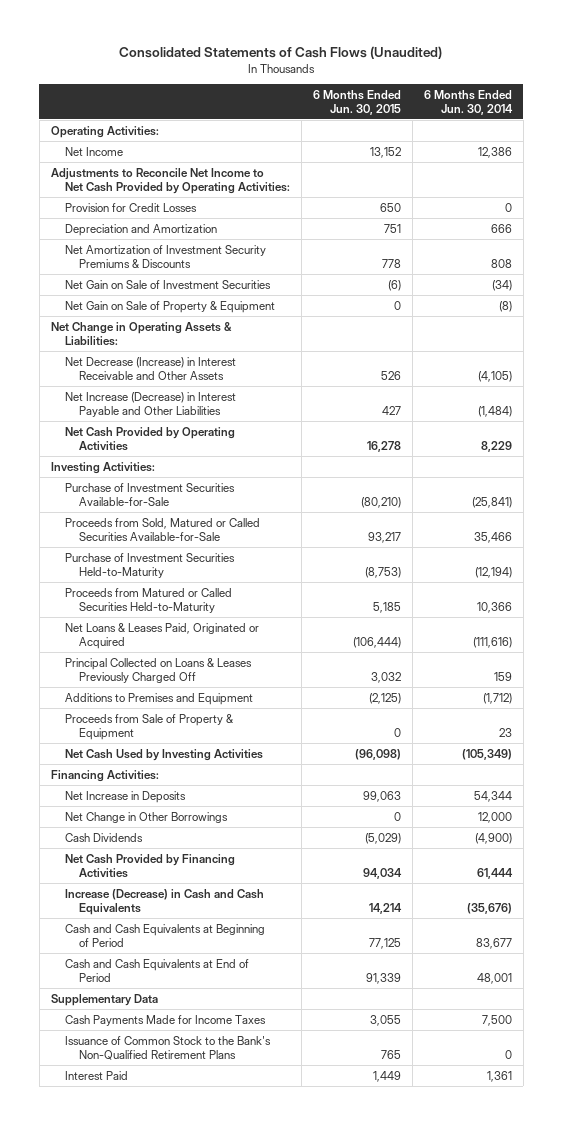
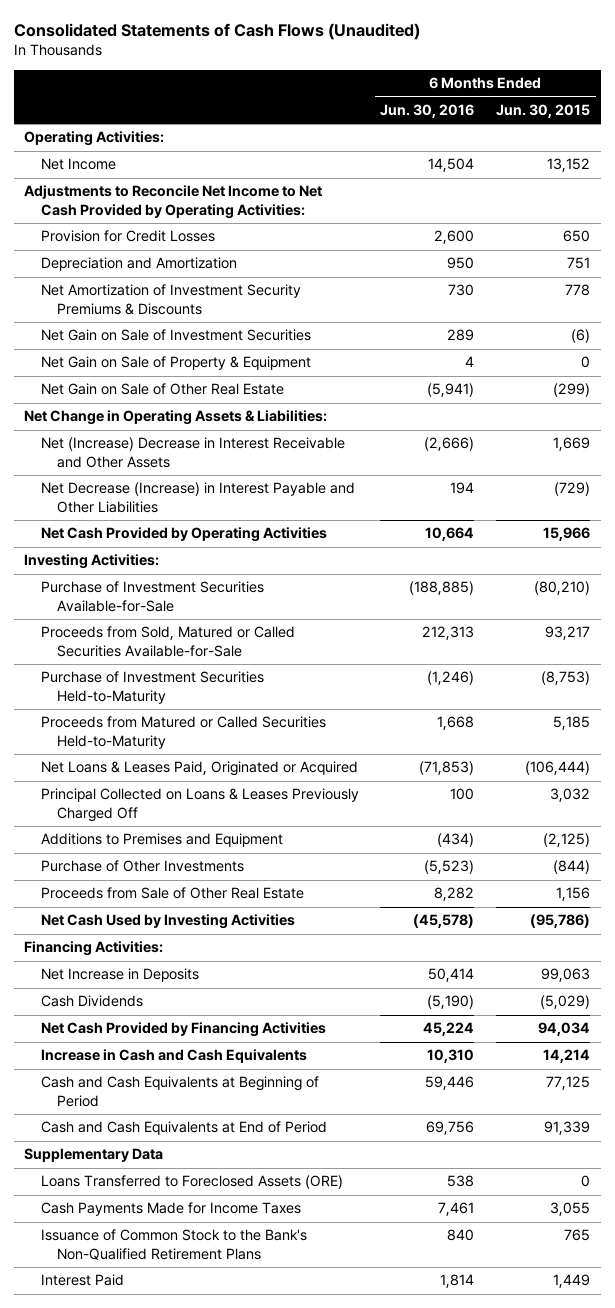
- | 6 Months Ended Jun. 30, 2015 | 6 Months Ended Jun. 30, 2014
+ | 6 Months Ended Jun. 30, 2016 | 6 Months Ended Jun. 30, 2015
+ Net Gain on Sale of Other Real Estate | (5,941) | (299)
- Net Decrease (Increase) in Interest Receivable and Other Assets | 526 | (4,105)
- Net Increase (Decrease) in Interest Payable and Other Liabilities | 427 | (1,484)
- Net Cash Provided by Operating Activities | 16,278 | 8,229
+ Net (Increase) Decrease in Interest Receivable and Other Assets | (2,666) | 1,669
+ Net Decrease (Increase) in Interest Payable and Other Liabilities | 194 | (729)
+ Net Cash Provided by Operating Activities | 10,664 | 15,966
- Proceeds from Sale of Property & Equipment | 0 | 23
- Net Cash Used by Investing Activities | (96,098) | (105,349)
+ Purchase of Other Investments | (5,523) | (844)
+ Proceeds from Sale of Other Real Estate | 8,282 | 1,156
+ Net Cash Used by Investing Activities | (45,578) | (95,786)
- Net Change in Other Borrowings | 0 | 12,000
- Increase (Decrease) in Cash and Cash Equivalents | 14,214 | (35,676)
+ Increase in Cash and Cash Equivalents | 10,310 | 14,214
+ Loans Transferred to Foreclosed Assets (ORE) | 538 | 0

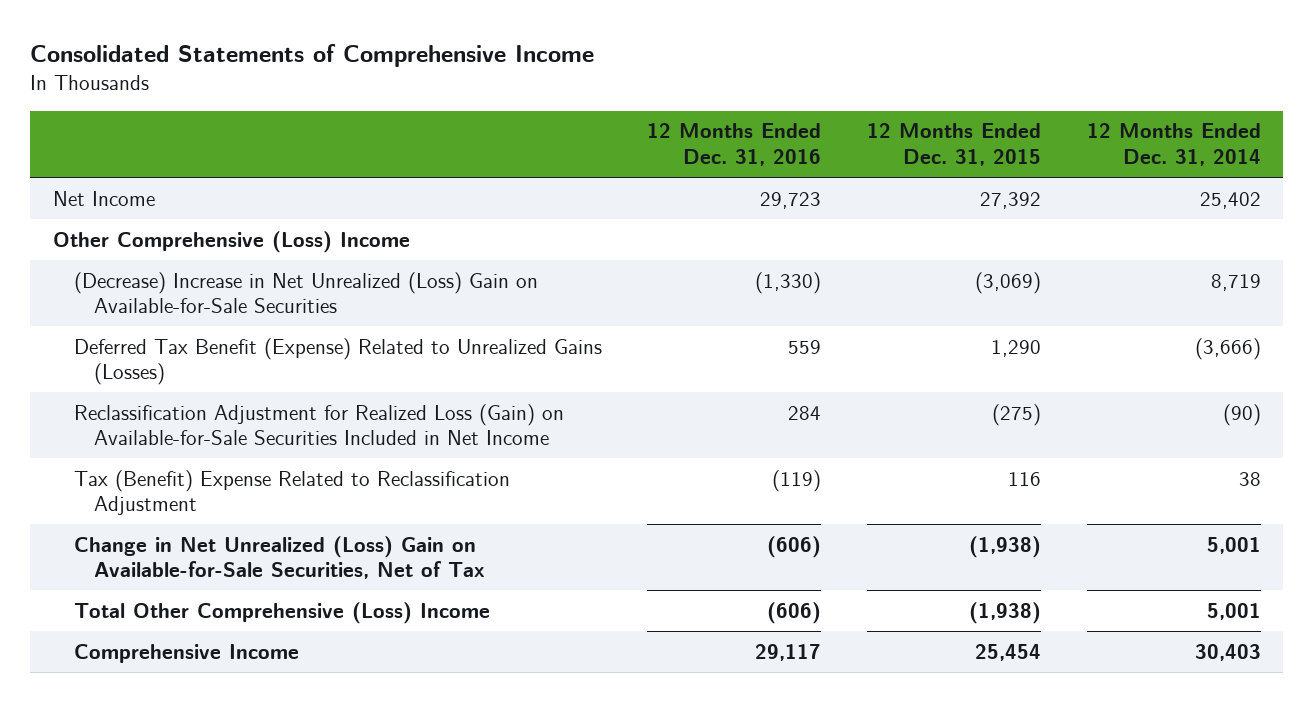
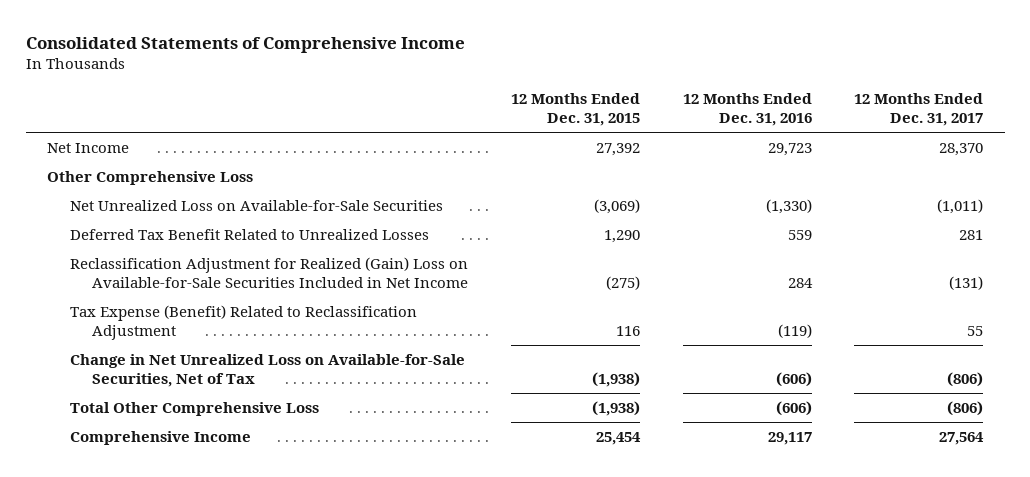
- | 12 Months Ended Dec. 31, 2016 | 12 Months Ended Dec. 31, 2015 | 12 Months Ended Dec. 31, 2014
+ | 12 Months Ended Dec. 31, 2015 | 12 Months Ended Dec. 31, 2016 | 12 Months Ended Dec. 31, 2017
- Other Comprehensive (Loss) Income
- (Decrease) Increase in Net Unrealized (Loss) Gain on Available-for-Sale Securities | (1,330) | (3,069) | 8,719
- Deferred Tax Benefit (Expense) Related to Unrealized Gains (Losses) | 559 | 1,290 | (3,666)
- Reclassification Adjustment for Realized Loss (Gain) on Available-for-Sale Securities Included in Net Income | 284 | (275) | (90)
- Tax (Benefit) Expense Related to Reclassification Adjustment | (119) | 116 | 38
- Change in Net Unrealized (Loss) Gain on Available-for-Sale Securities, Net of Tax | (606) | (1,938) | 5,001
- Total Other Comprehensive (Loss) Income | (606) | (1,938) | 5,001
+ Other Comprehensive Loss
+ Net Unrealized Loss on Available-for-Sale Securities | (3,069) | (1,330) | (1,011)
+ Deferred Tax Benefit Related to Unrealized Losses | 1,290 | 559 | 281
+ Reclassification Adjustment for Realized (Gain) Loss on Available-for-Sale Securities Included in Net Income | (275) | 284 | (131)
+ Tax Expense (Benefit) Related to Reclassification Adjustment | 116 | (119) | 55
+ Change in Net Unrealized Loss on Available-for-Sale Securities, Net of Tax | (1,938) | (606) | (806)
+ Total Other Comprehensive Loss | (1,938) | (606) | (806)

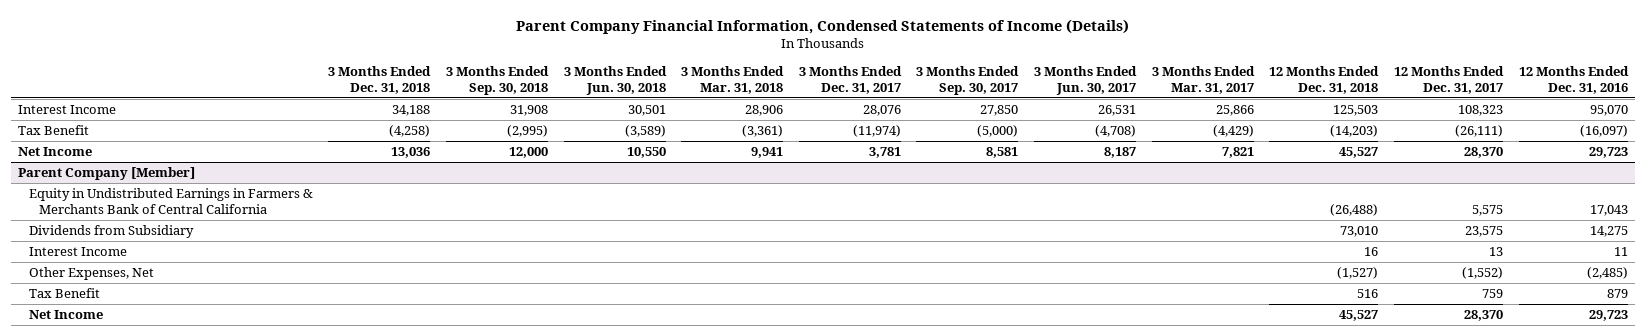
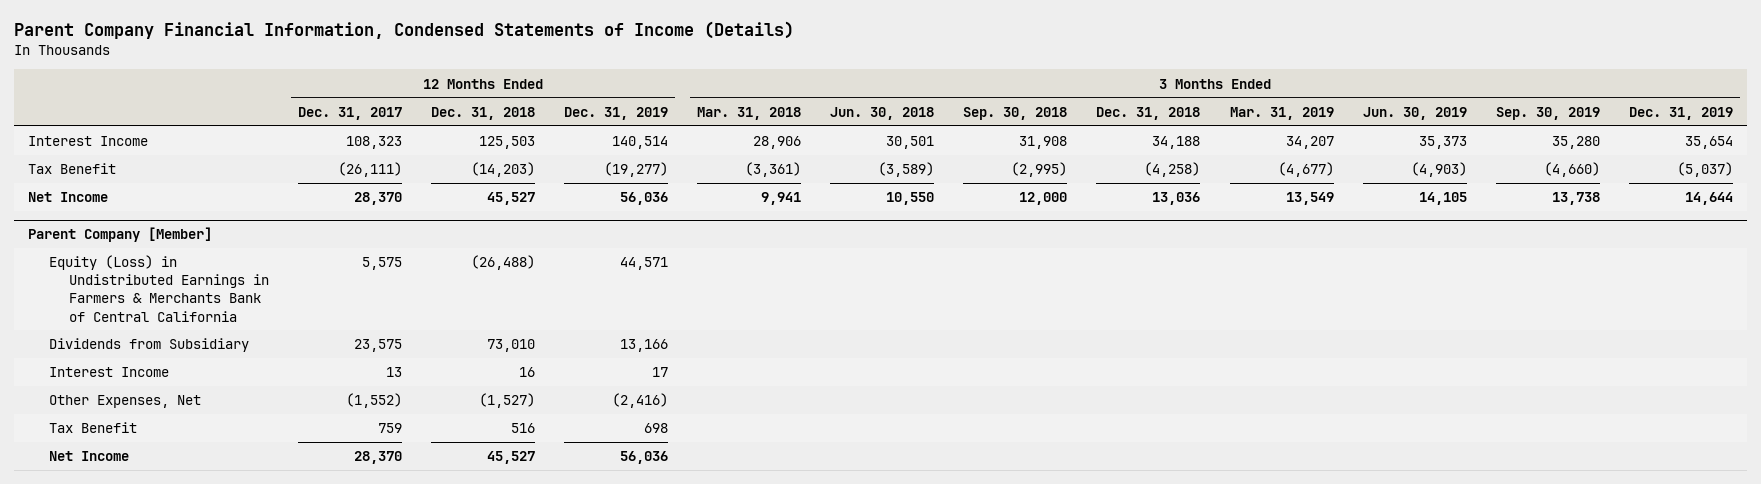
- | 3 Months Ended Dec. 31, 2018 | 3 Months Ended Sep. 30, 2018 | 3 Months Ended Jun. 30, 2018 | 3 Months Ended Mar. 31, 2018 | 3 Months Ended Dec. 31, 2017 | 3 Months Ended Sep. 30, 2017 | 3 Months Ended Jun. 30, 2017 | 3 Months Ended Mar. 31, 2017 | 12 Months Ended Dec. 31, 2018 | 12 Months Ended Dec. 31, 2017 | 12 Months Ended Dec. 31, 2016
+ | 12 Months Ended Dec. 31, 2017 | 12 Months Ended Dec. 31, 2018 | 12 Months Ended Dec. 31, 2019 | 3 Months Ended Mar. 31, 2018 | 3 Months Ended Jun. 30, 2018 | 3 Months Ended Sep. 30, 2018 | 3 Months Ended Dec. 31, 2018 | 3 Months Ended Mar. 31, 2019 | 3 Months Ended Jun. 30, 2019 | 3 Months Ended Sep. 30, 2019 | 3 Months Ended Dec. 31, 2019
@ Parent Company [Member]
- Equity in Undistributed Earnings in Farmers & Merchants Bank of Central California | | | | | | | | | (26,488) | 5,575 | 17,043
+ Equity (Loss) in Undistributed Earnings in Farmers & Merchants Bank of Central California | 5,575 | (26,488) | 44,571 | | | | | | | |

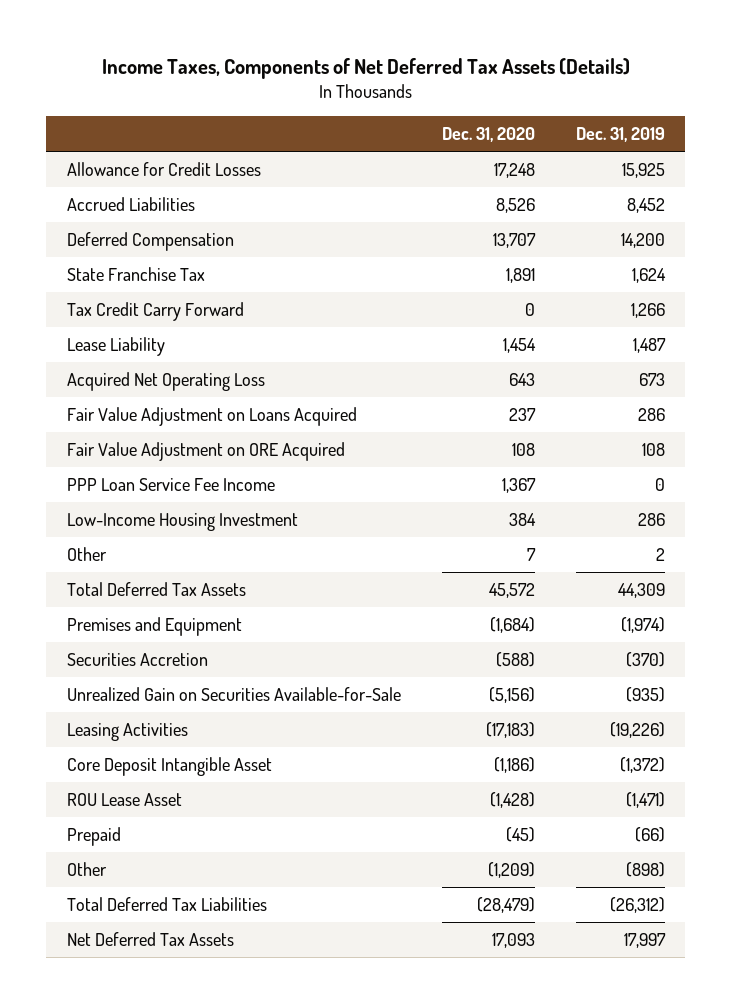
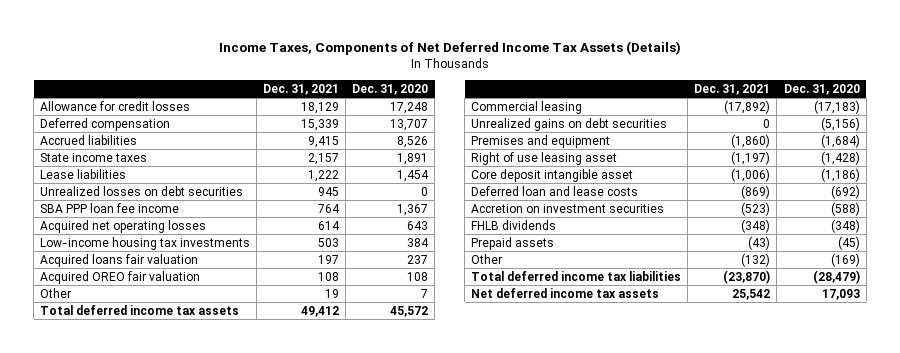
- Income Taxes, Components of Net Deferred Tax Assets (Details)
+ Income Taxes, Components of Net Deferred Income Tax Assets (Details)
- | Dec. 31, 2020 | Dec. 31, 2019
+ | Dec. 31, 2021 | Dec. 31, 2020
- Allowance for Credit Losses | 17,248 | 15,925
- Accrued Liabilities | 8,526 | 8,452
- Deferred Compensation | 13,707 | 14,200
- State Franchise Tax | 1,891 | 1,624
- Tax Credit Carry Forward | 0 | 1,266
- Lease Liability | 1,454 | 1,487
- Acquired Net Operating Loss | 643 | 673
- Fair Value Adjustment on Loans Acquired | 237 | 286
- Fair Value Adjustment on ORE Acquired | 108 | 108
- PPP Loan Service Fee Income | 1,367 | 0
- Low-Income Housing Investment | 384 | 286
+ Allowance for credit losses | 18,129 | 17,248
+ Deferred compensation | 15,339 | 13,707
+ Accrued liabilities | 9,415 | 8,526
+ State income taxes | 2,157 | 1,891
+ Lease liabilities | 1,222 | 1,454
+ Unrealized losses on debt securities | 945 | 0
+ SBA PPP loan fee income | 764 | 1,367
+ Acquired net operating losses | 614 | 643
+ Low-income housing tax investments | 503 | 384
+ Acquired loans fair valuation | 197 | 237
+ Acquired OREO fair valuation | 108 | 108
- Total Deferred Tax Assets | 45,572 | 44,309
- Premises and Equipment | (1,684) | (1,974)
- Securities Accretion | (588) | (370)
- Unrealized Gain on Securities Available-for-Sale | (5,156) | (935)
- Leasing Activities | (17,183) | (19,226)
- Core Deposit Intangible Asset | (1,186) | (1,372)
- ROU Lease Asset | (1,428) | (1,471)
- Prepaid | (45) | (66)
- Other | (1,209) | (898)
- Total Deferred Tax Liabilities | (28,479) | (26,312)
- Net Deferred Tax Assets | 17,093 | 17,997
+ Total deferred income tax assets | 49,412 | 45,572
+ Commercial leasing | (17,892) | (17,183)
+ Unrealized gains on debt securities | 0 | (5,156)
+ Premises and equipment | (1,860) | (1,684)
+ Right of use leasing asset | (1,197) | (1,428)
+ Core deposit intangible asset | (1,006) | (1,186)
+ Deferred loan and lease costs | (869) | (692)
+ Accretion on investment securities | (523) | (588)
+ FHLB dividends | (348) | (348)
+ Prepaid assets | (43) | (45)
+ Other | (132) | (169)
+ Total deferred income tax liabilities | (23,870) | (28,479)
+ Net deferred income tax assets | 25,542 | 17,093

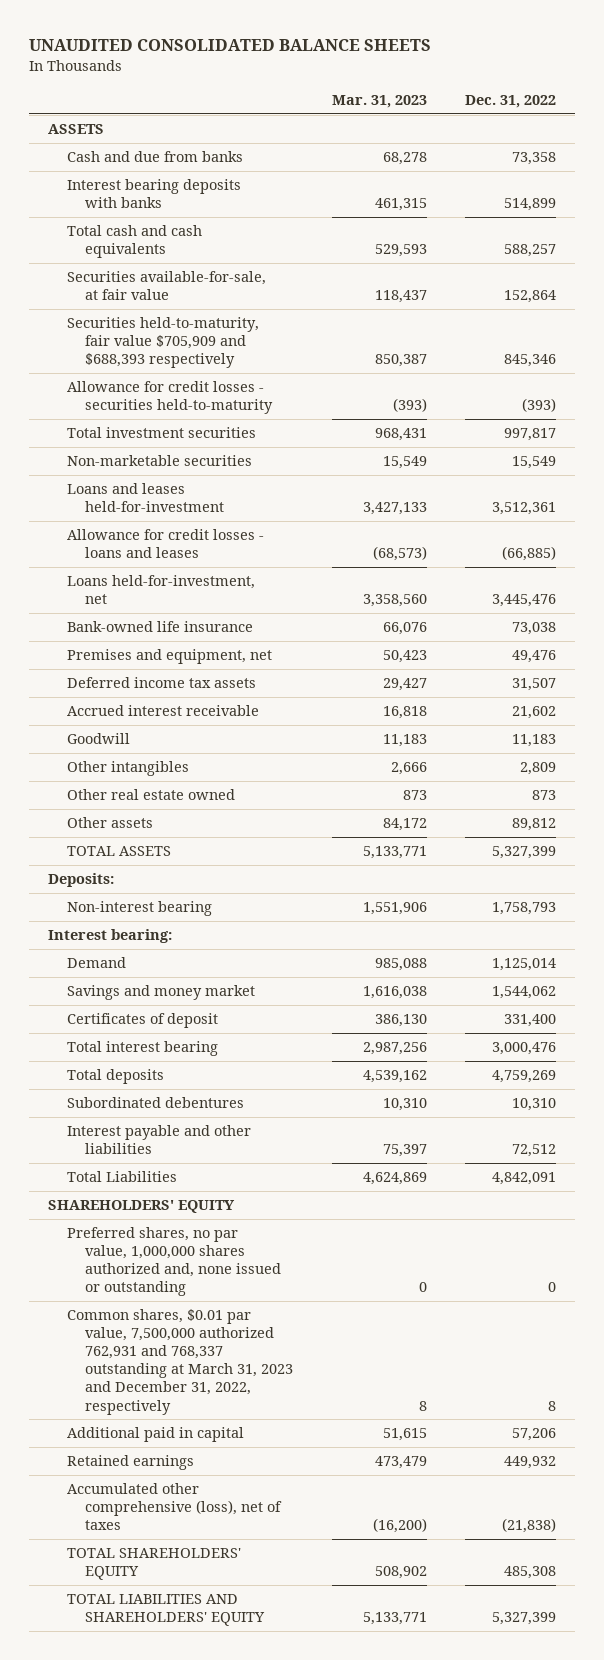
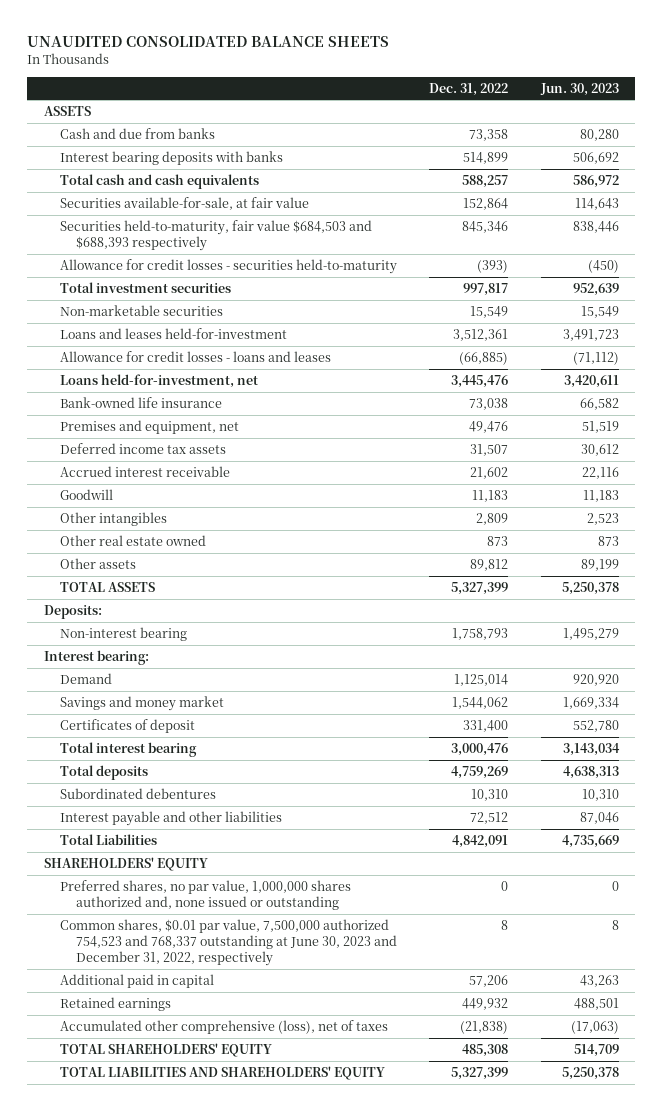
- | Mar. 31, 2023 | Dec. 31, 2022
+ | Dec. 31, 2022 | Jun. 30, 2023
- Securities held-to-maturity, fair value $705,909 and $688,393 respectively | 850,387 | 845,346
+ Securities held-to-maturity, fair value $684,503 and $688,393 respectively | 845,346 | 838,446
- Common shares, $0.01 par value, 7,500,000 authorized 762,931 and 768,337 outstanding at March 31, 2023 and December 31, 2022, respectively | 8 | 8
+ Common shares, $0.01 par value, 7,500,000 authorized 754,523 and 768,337 outstanding at June 30, 2023 and December 31, 2022, respectively | 8 | 8

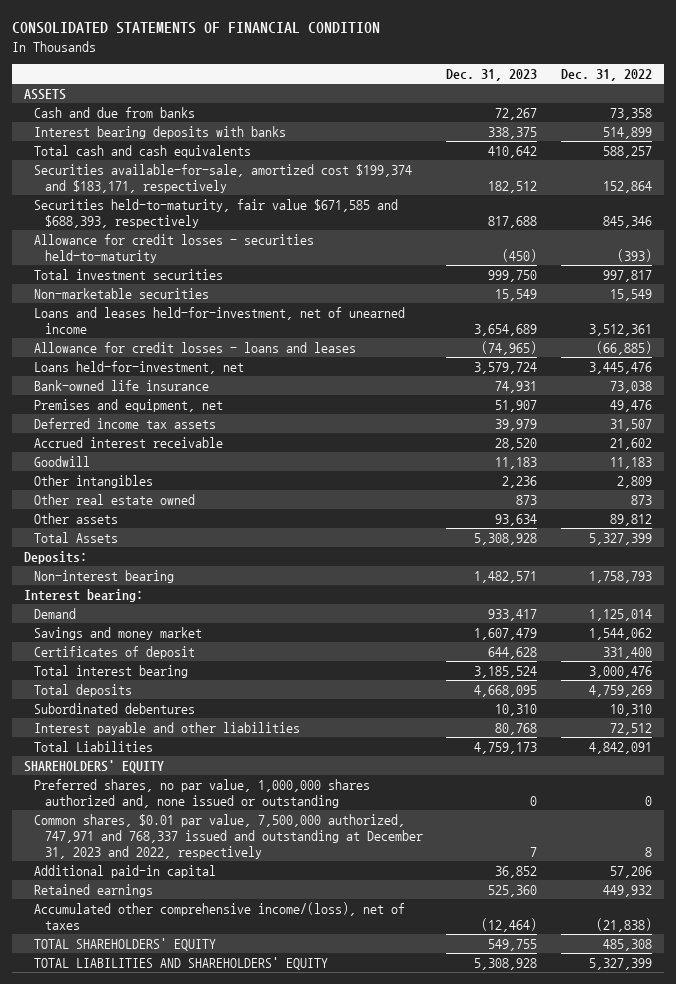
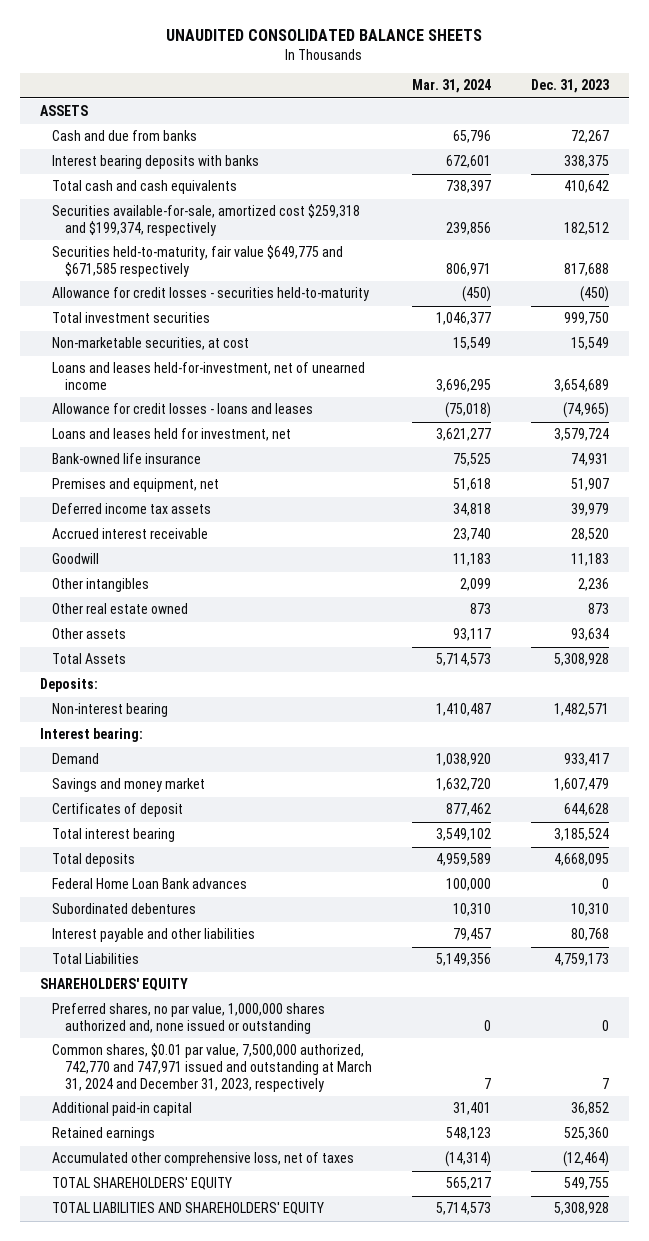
- CONSOLIDATED STATEMENTS OF FINANCIAL CONDITION
+ UNAUDITED CONSOLIDATED BALANCE SHEETS
- | Dec. 31, 2023 | Dec. 31, 2022
+ | Mar. 31, 2024 | Dec. 31, 2023
- Securities available-for-sale, amortized cost $199,374 and $183,171, respectively | 182,512 | 152,864
- Securities held-to-maturity, fair value $671,585 and $688,393, respectively | 817,688 | 845,346
+ Securities available-for-sale, amortized cost $259,318 and $199,374, respectively | 239,856 | 182,512
+ Securities held-to-maturity, fair value $649,775 and $671,585 respectively | 806,971 | 817,688
- Non-marketable securities | 15,549 | 15,549
+ Non-marketable securities, at cost | 15,549 | 15,549
- Loans held-for-investment, net | 3,579,724 | 3,445,476
+ Loans and leases held for investment, net | 3,621,277 | 3,579,724
+ Federal Home Loan Bank advances | 100,000 | 0
- Common shares, $0.01 par value, 7,500,000 authorized, 747,971 and 768,337 issued and outstanding at December 31, 2023 and 2022, respectively | 7 | 8
+ Common shares, $0.01 par value, 7,500,000 authorized, 742,770 and 747,971 issued and outstanding at March 31, 2024 and December 31, 2023, respectively | 7 | 7
- Accumulated other comprehensive income/(loss), net of taxes | (12,464) | (21,838)
+ Accumulated other comprehensive loss, net of taxes | (14,314) | (12,464)

